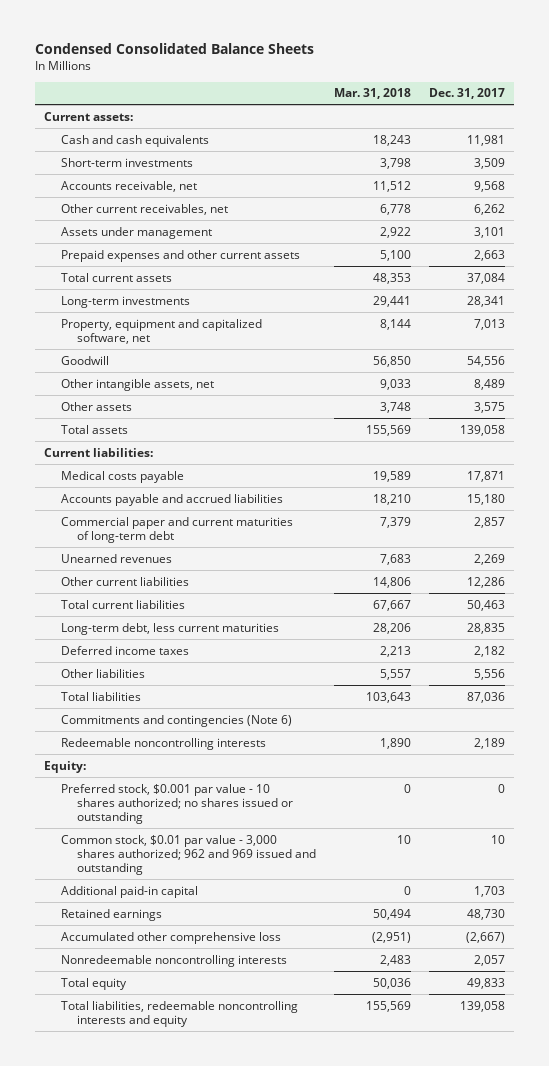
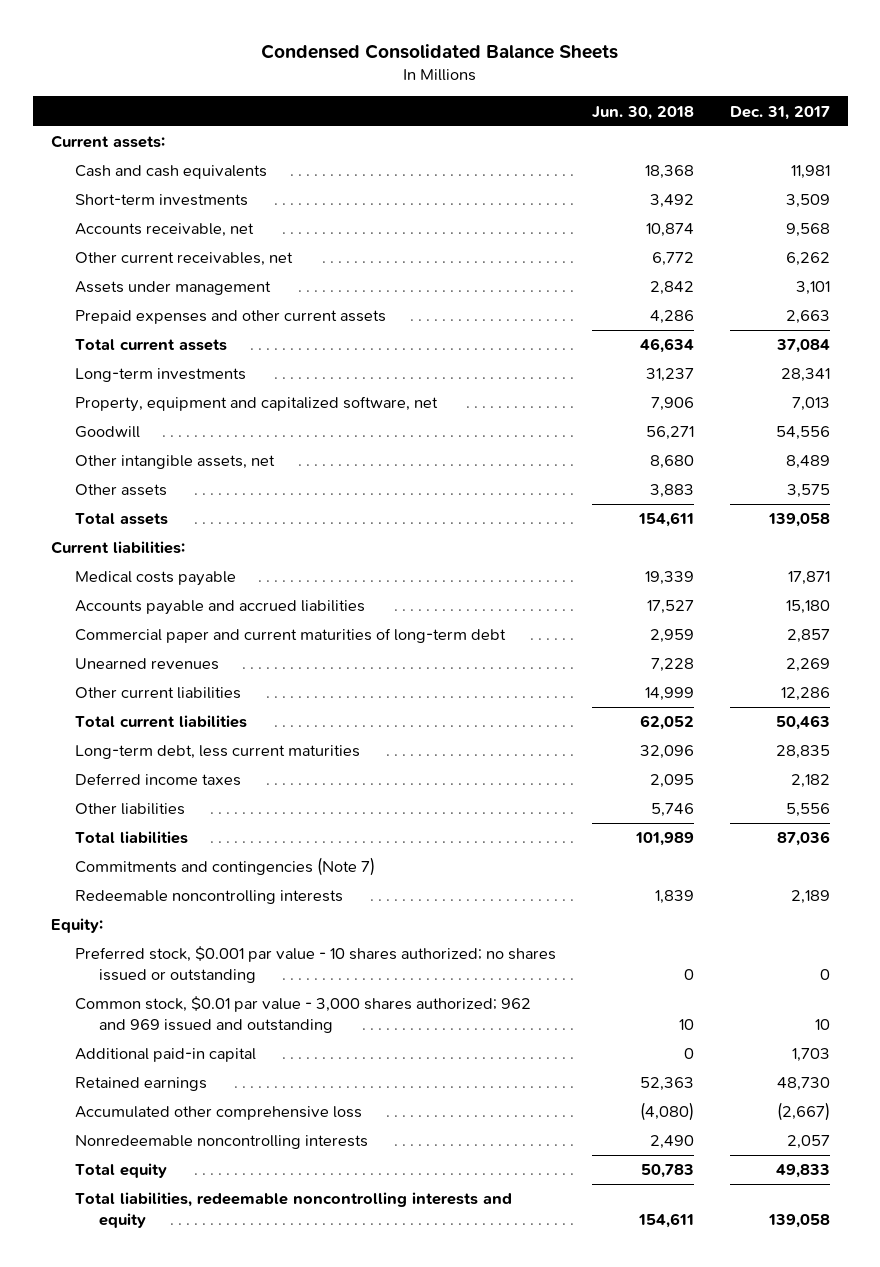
- | Mar. 31, 2018 | Dec. 31, 2017
+ | Jun. 30, 2018 | Dec. 31, 2017
- Commitments and contingencies (Note 6)
+ Commitments and contingencies (Note 7)

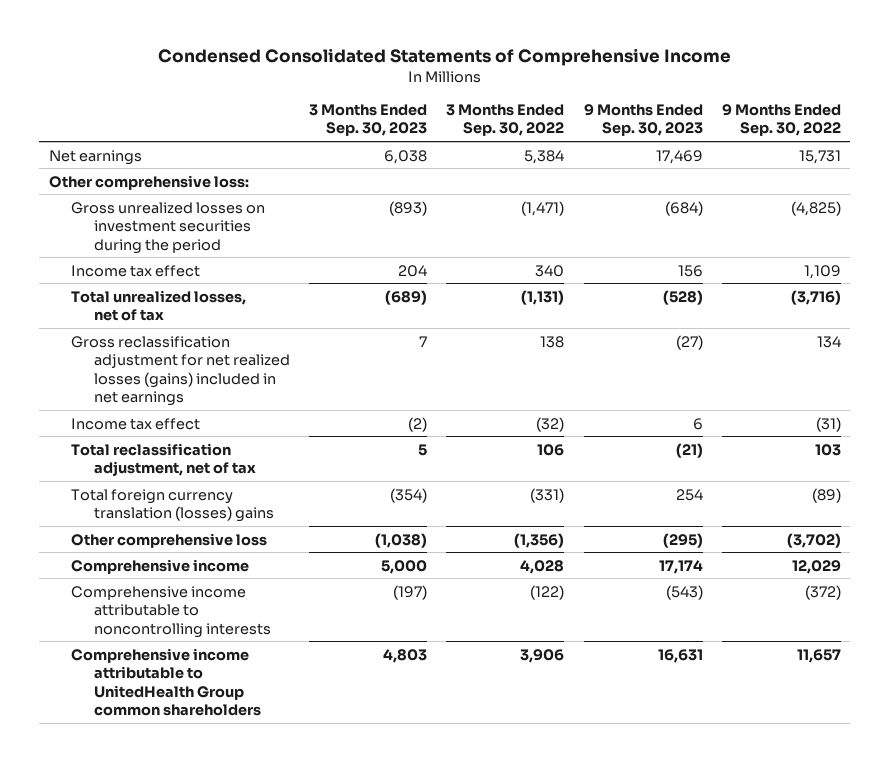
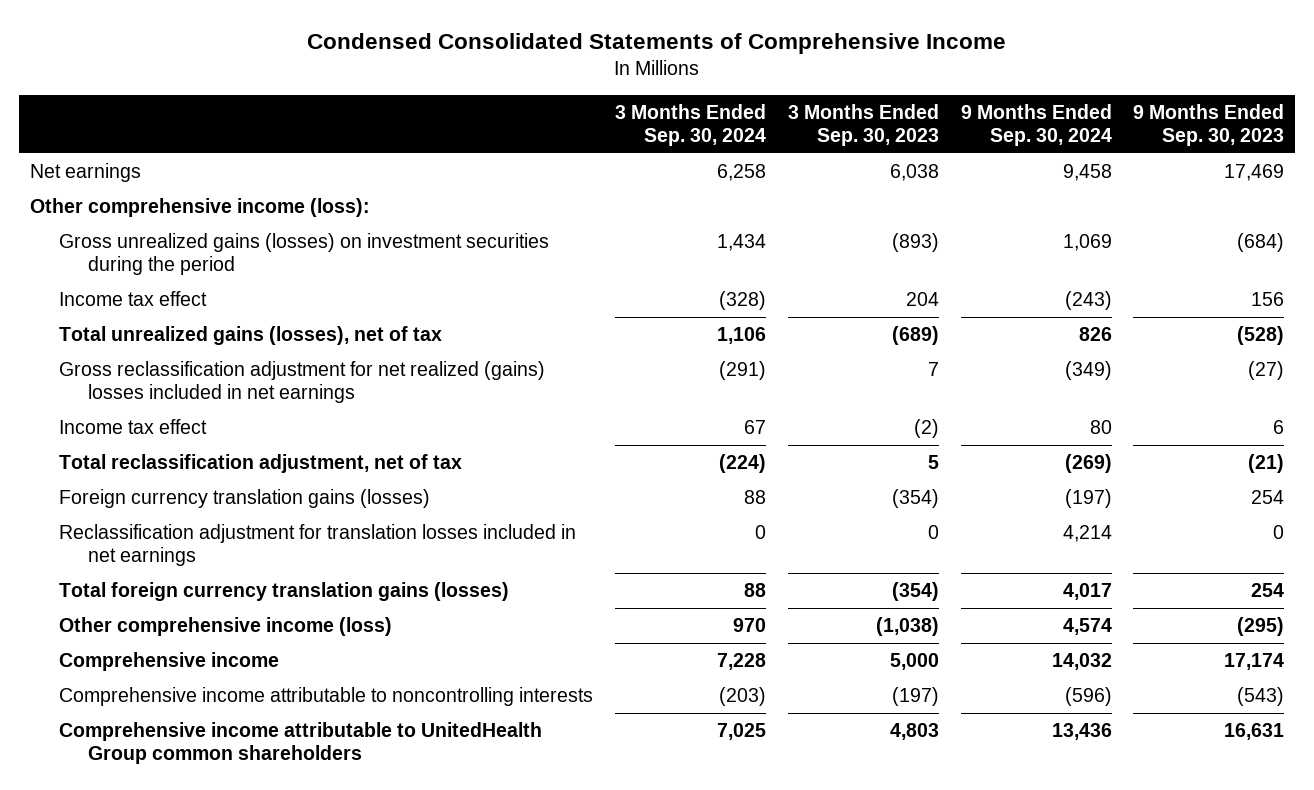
- | 3 Months Ended Sep. 30, 2023 | 3 Months Ended Sep. 30, 2022 | 9 Months Ended Sep. 30, 2023 | 9 Months Ended Sep. 30, 2022
+ | 3 Months Ended Sep. 30, 2024 | 3 Months Ended Sep. 30, 2023 | 9 Months Ended Sep. 30, 2024 | 9 Months Ended Sep. 30, 2023
- Other comprehensive loss:
- Gross unrealized losses on investment securities during the period | (893) | (1,471) | (684) | (4,825)
+ Other comprehensive income (loss):
+ Gross unrealized gains (losses) on investment securities during the period | 1,434 | (893) | 1,069 | (684)
- Total unrealized losses, net of tax | (689) | (1,131) | (528) | (3,716)
- Gross reclassification adjustment for net realized losses (gains) included in net earnings | 7 | 138 | (27) | 134
+ Total unrealized gains (losses), net of tax | 1,106 | (689) | 826 | (528)
+ Gross reclassification adjustment for net realized (gains) losses included in net earnings | (291) | 7 | (349) | (27)
- Total foreign currency translation (losses) gains | (354) | (331) | 254 | (89)
- Other comprehensive loss | (1,038) | (1,356) | (295) | (3,702)
+ Foreign currency translation gains (losses) | 88 | (354) | (197) | 254
+ Reclassification adjustment for translation losses included in net earnings | 0 | 0 | 4,214 | 0
+ Total foreign currency translation gains (losses) | 88 | (354) | 4,017 | 254
+ Other comprehensive income (loss) | 970 | (1,038) | 4,574 | (295)

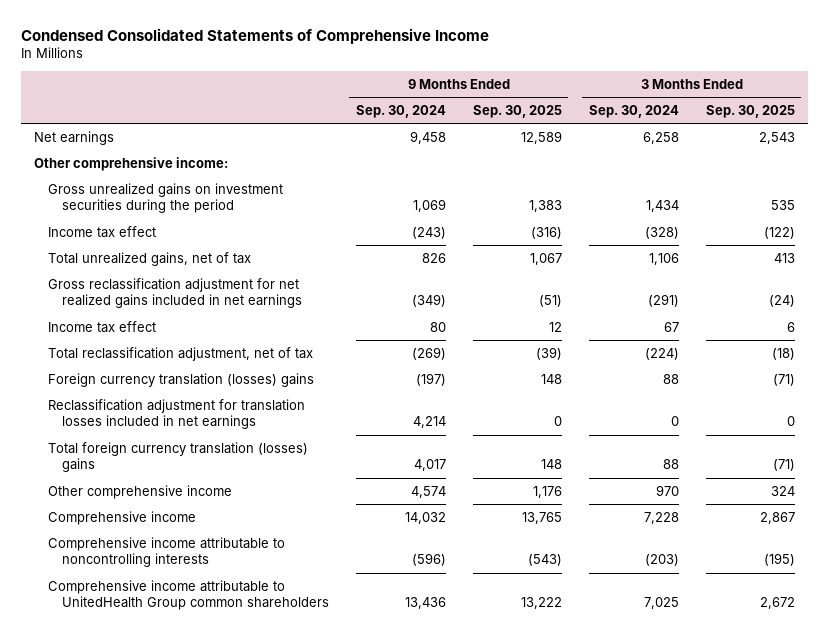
- | 3 Months Ended Sep. 30, 2024 | 3 Months Ended Sep. 30, 2023 | 9 Months Ended Sep. 30, 2024 | 9 Months Ended Sep. 30, 2023
+ | 9 Months Ended Sep. 30, 2024 | 9 Months Ended Sep. 30, 2025 | 3 Months Ended Sep. 30, 2024 | 3 Months Ended Sep. 30, 2025
- Other comprehensive income (loss):
- Gross unrealized gains (losses) on investment securities during the period | 1,434 | (893) | 1,069 | (684)
+ Other comprehensive income:
+ Gross unrealized gains on investment securities during the period | 1,069 | 1,383 | 1,434 | 535
- Total unrealized gains (losses), net of tax | 1,106 | (689) | 826 | (528)
- Gross reclassification adjustment for net realized (gains) losses included in net earnings | (291) | 7 | (349) | (27)
+ Total unrealized gains, net of tax | 826 | 1,067 | 1,106 | 413
+ Gross reclassification adjustment for net realized gains included in net earnings | (349) | (51) | (291) | (24)
- Foreign currency translation gains (losses) | 88 | (354) | (197) | 254
+ Foreign currency translation (losses) gains | (197) | 148 | 88 | (71)
- Total foreign currency translation gains (losses) | 88 | (354) | 4,017 | 254
- Other comprehensive income (loss) | 970 | (1,038) | 4,574 | (295)
+ Total foreign currency translation (losses) gains | 4,017 | 148 | 88 | (71)
+ Other comprehensive income | 4,574 | 1,176 | 970 | 324

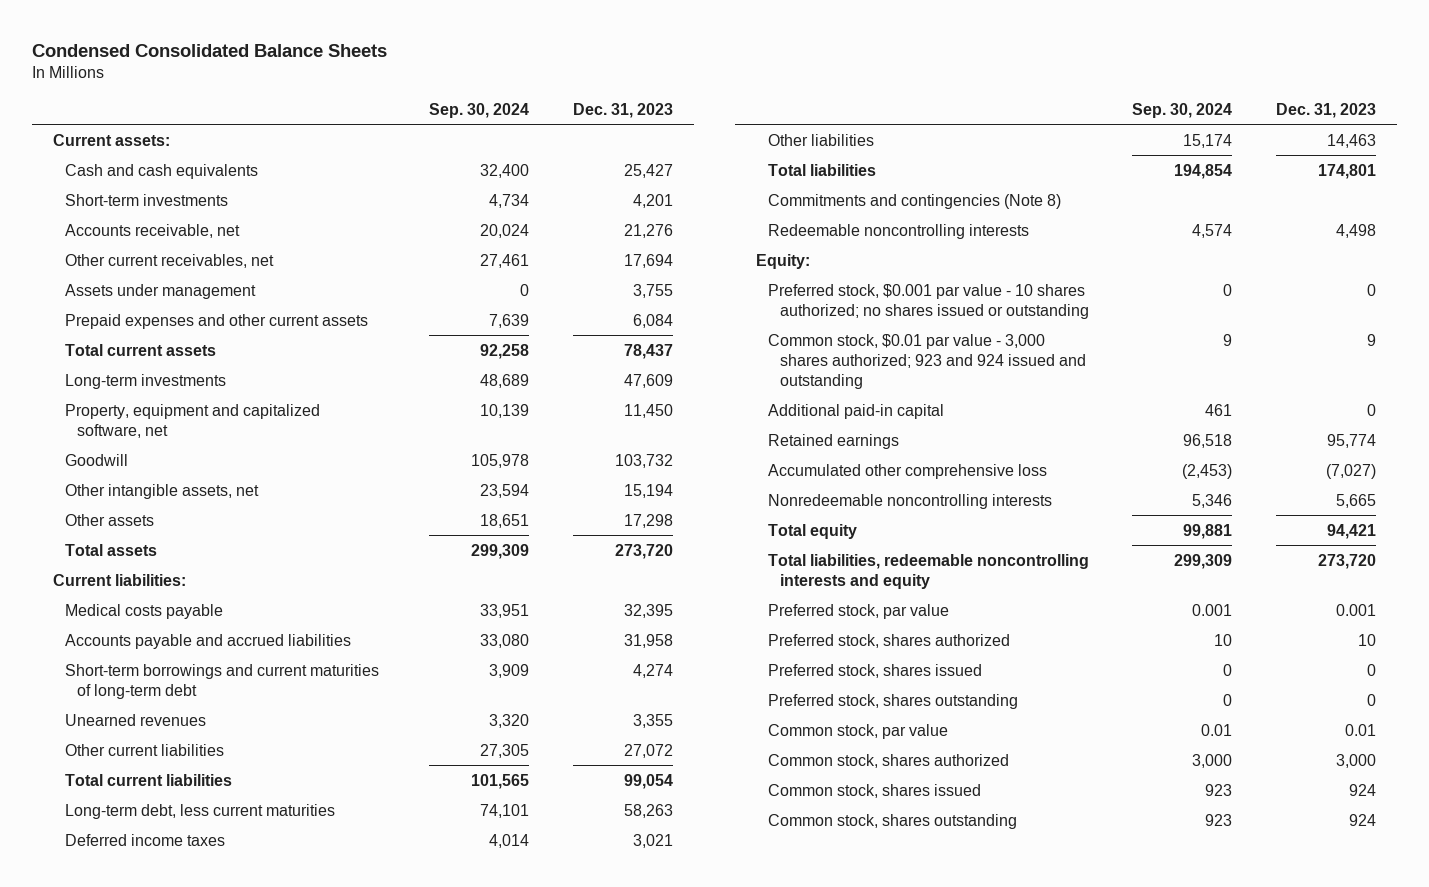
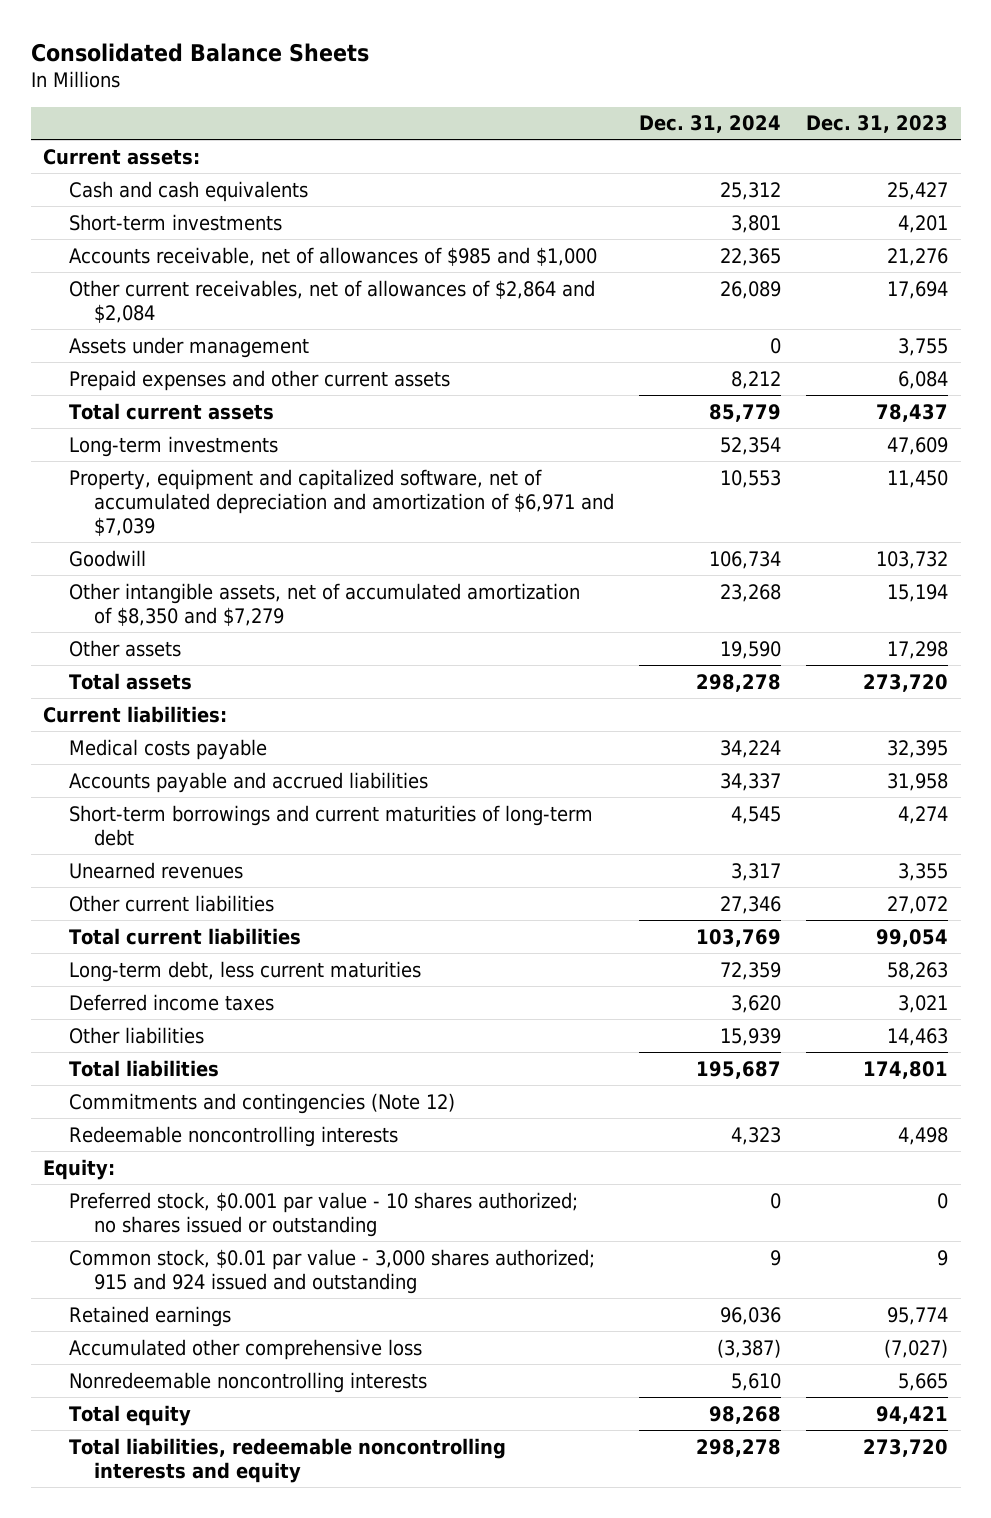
- Condensed Consolidated Balance Sheets
+ Consolidated Balance Sheets
- | Sep. 30, 2024 | Dec. 31, 2023
+ | Dec. 31, 2024 | Dec. 31, 2023
- Accounts receivable, net | 20,024 | 21,276
- Other current receivables, net | 27,461 | 17,694
+ Accounts receivable, net of allowances of $985 and $1,000 | 22,365 | 21,276
+ Other current receivables, net of allowances of $2,864 and $2,084 | 26,089 | 17,694
- Property, equipment and capitalized software, net | 10,139 | 11,450
+ Property, equipment and capitalized software, net of accumulated depreciation and amortization of $6,971 and $7,039 | 10,553 | 11,450
- Other intangible assets, net | 23,594 | 15,194
+ Other intangible assets, net of accumulated amortization of $8,350 and $7,279 | 23,268 | 15,194
- Commitments and contingencies (Note 8)
+ Commitments and contingencies (Note 12)
- Common stock, $0.01 par value - 3,000 shares authorized; 923 and 924 issued and outstanding | 9 | 9
- Additional paid-in capital | 461 | 0
+ Common stock, $0.01 par value - 3,000 shares authorized; 915 and 924 issued and outstanding | 9 | 9
- Preferred stock, par value | 0.001 | 0.001
- Preferred stock, shares authorized | 10 | 10
- Preferred stock, shares issued | 0 | 0
- Preferred stock, shares outstanding | 0 | 0
- Common stock, par value | 0.01 | 0.01
- Common stock, shares authorized | 3,000 | 3,000
- Common stock, shares issued | 923 | 924
- Common stock, shares outstanding | 923 | 924

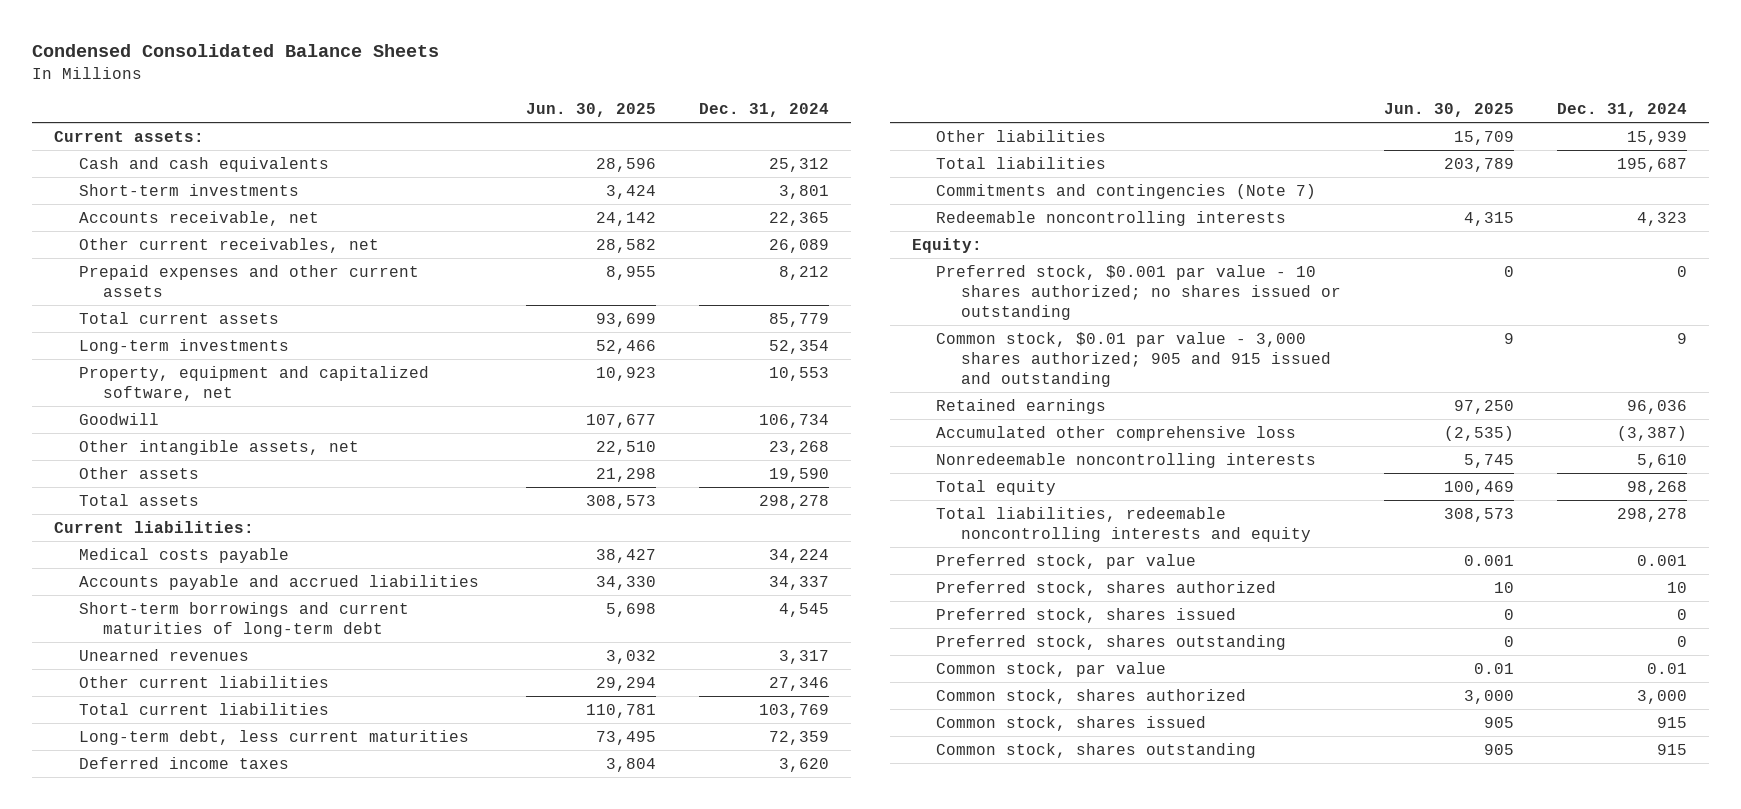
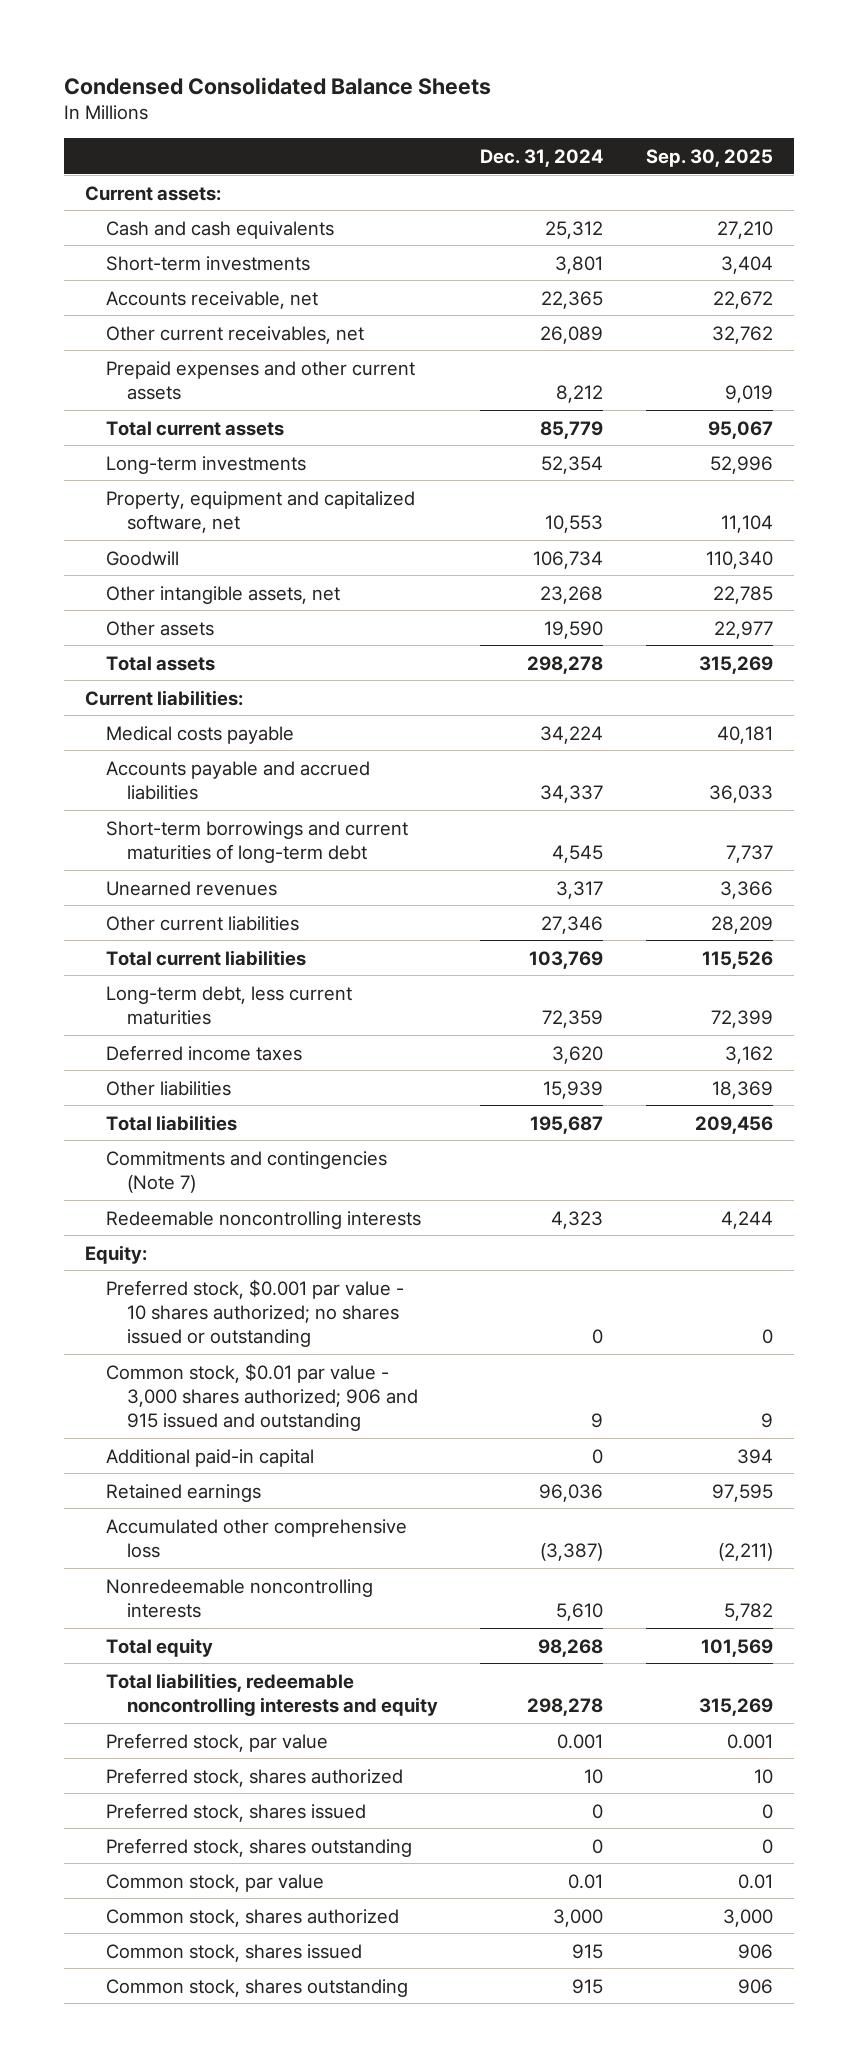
- | Jun. 30, 2025 | Dec. 31, 2024
+ | Dec. 31, 2024 | Sep. 30, 2025
- Common stock, $0.01 par value - 3,000 shares authorized; 905 and 915 issued and outstanding | 9 | 9
+ Common stock, $0.01 par value - 3,000 shares authorized; 906 and 915 issued and outstanding | 9 | 9
+ Additional paid-in capital | 0 | 394

